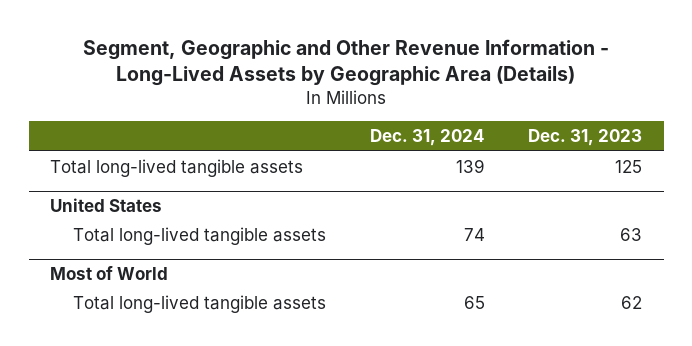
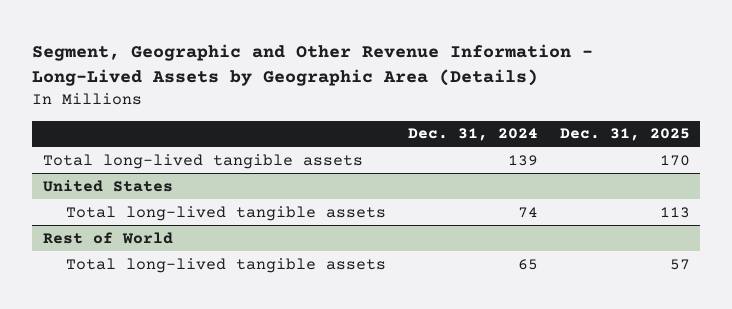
- | Dec. 31, 2024 | Dec. 31, 2023
+ | Dec. 31, 2024 | Dec. 31, 2025
- Most of World
+ Rest of World

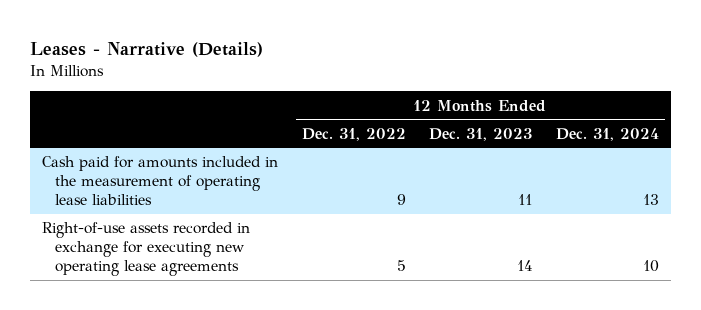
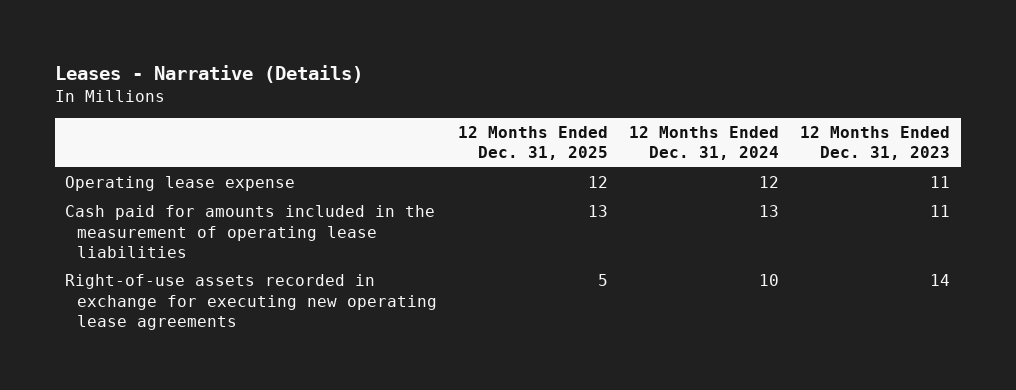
- | 12 Months Ended Dec. 31, 2022 | 12 Months Ended Dec. 31, 2023 | 12 Months Ended Dec. 31, 2024
+ | 12 Months Ended Dec. 31, 2025 | 12 Months Ended Dec. 31, 2024 | 12 Months Ended Dec. 31, 2023
+ Operating lease expense | 12 | 12 | 11

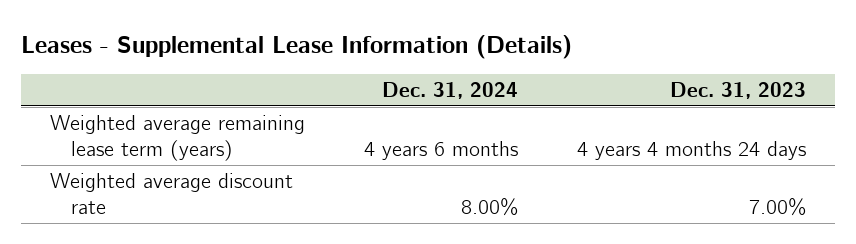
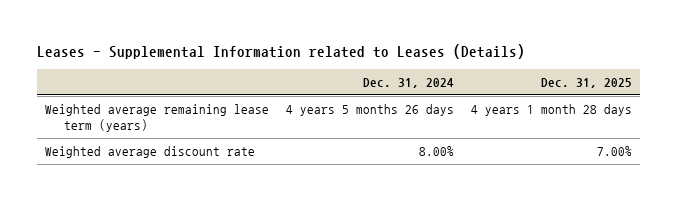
- Leases - Supplemental Lease Information (Details)
+ Leases - Supplemental Information related to Leases (Details)
- | Dec. 31, 2024 | Dec. 31, 2023
+ | Dec. 31, 2024 | Dec. 31, 2025
- Weighted average remaining lease term (years) | 4 years 6 months | 4 years 4 months 24 days
+ Weighted average remaining lease term (years) | 4 years 5 months 26 days | 4 years 1 month 28 days

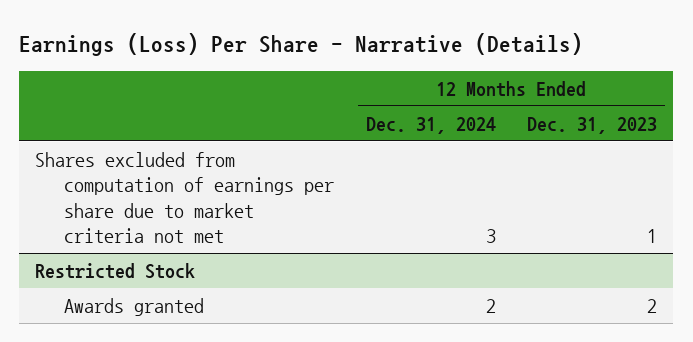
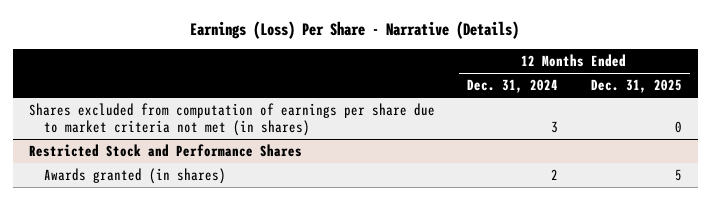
- | 12 Months Ended Dec. 31, 2024 | 12 Months Ended Dec. 31, 2023
+ | 12 Months Ended Dec. 31, 2024 | 12 Months Ended Dec. 31, 2025
- Shares excluded from computation of earnings per share due to market criteria not met | 3 | 1
- Restricted Stock
- Awards granted | 2 | 2
+ Shares excluded from computation of earnings per share due to market criteria not met (in shares) | 3 | 0
+ Restricted Stock and Performance Shares
+ Awards granted (in shares) | 2 | 5

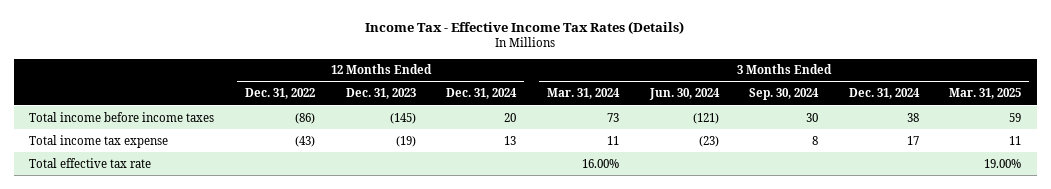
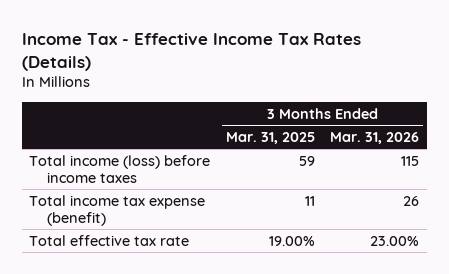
- | 12 Months Ended Dec. 31, 2022 | 12 Months Ended Dec. 31, 2023 | 12 Months Ended Dec. 31, 2024 | 3 Months Ended Mar. 31, 2024 | 3 Months Ended Jun. 30, 2024 | 3 Months Ended Sep. 30, 2024 | 3 Months Ended Dec. 31, 2024 | 3 Months Ended Mar. 31, 2025
+ | 3 Months Ended Mar. 31, 2025 | 3 Months Ended Mar. 31, 2026
- Total income before income taxes | (86) | (145) | 20 | 73 | (121) | 30 | 38 | 59
- Total income tax expense | (43) | (19) | 13 | 11 | (23) | 8 | 17 | 11
+ Total income (loss) before income taxes | 59 | 115
+ Total income tax expense (benefit) | 11 | 26

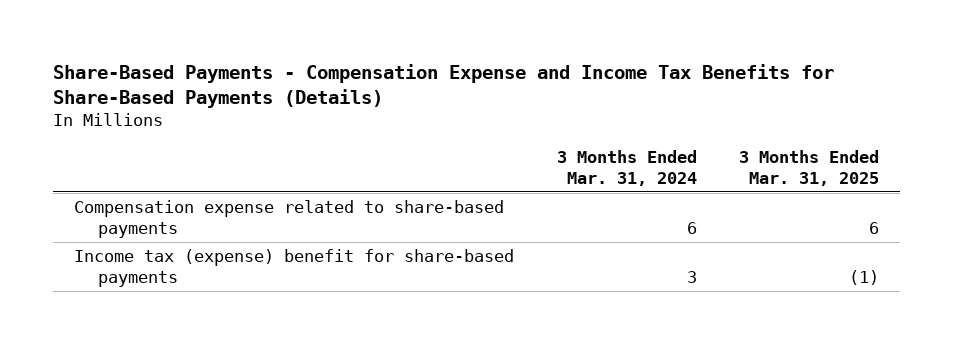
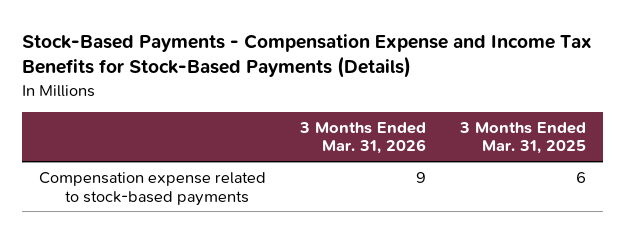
- Share-Based Payments - Compensation Expense and Income Tax Benefits for Share-Based Payments (Details)
+ Stock-Based Payments - Compensation Expense and Income Tax Benefits for Stock-Based Payments (Details)
- | 3 Months Ended Mar. 31, 2024 | 3 Months Ended Mar. 31, 2025
+ | 3 Months Ended Mar. 31, 2026 | 3 Months Ended Mar. 31, 2025
- Compensation expense related to share-based payments | 6 | 6
- Income tax (expense) benefit for share-based payments | 3 | (1)
+ Compensation expense related to stock-based payments | 9 | 6

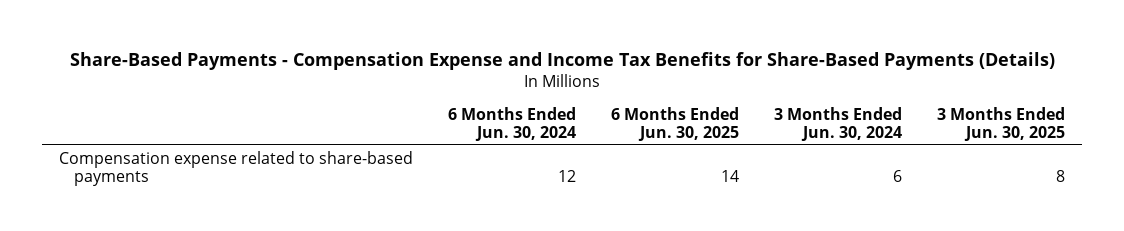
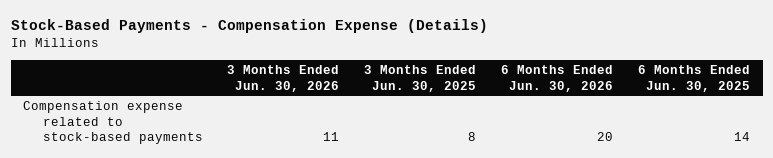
- Share-Based Payments - Compensation Expense and Income Tax Benefits for Share-Based Payments (Details)
+ Stock-Based Payments - Compensation Expense (Details)
- | 6 Months Ended Jun. 30, 2024 | 6 Months Ended Jun. 30, 2025 | 3 Months Ended Jun. 30, 2024 | 3 Months Ended Jun. 30, 2025
+ | 3 Months Ended Jun. 30, 2026 | 3 Months Ended Jun. 30, 2025 | 6 Months Ended Jun. 30, 2026 | 6 Months Ended Jun. 30, 2025
- Compensation expense related to share-based payments | 12 | 14 | 6 | 8
+ Compensation expense related to stock-based payments | 11 | 8 | 20 | 14

